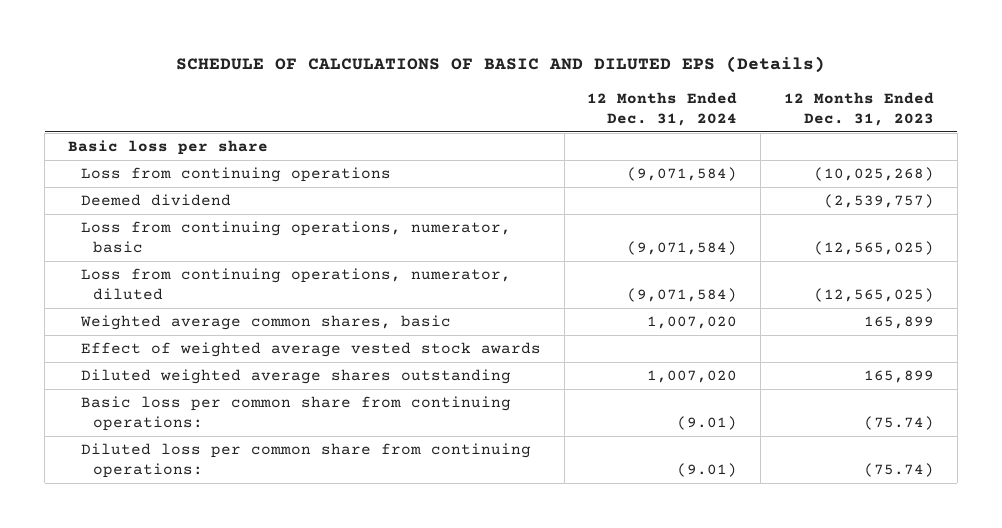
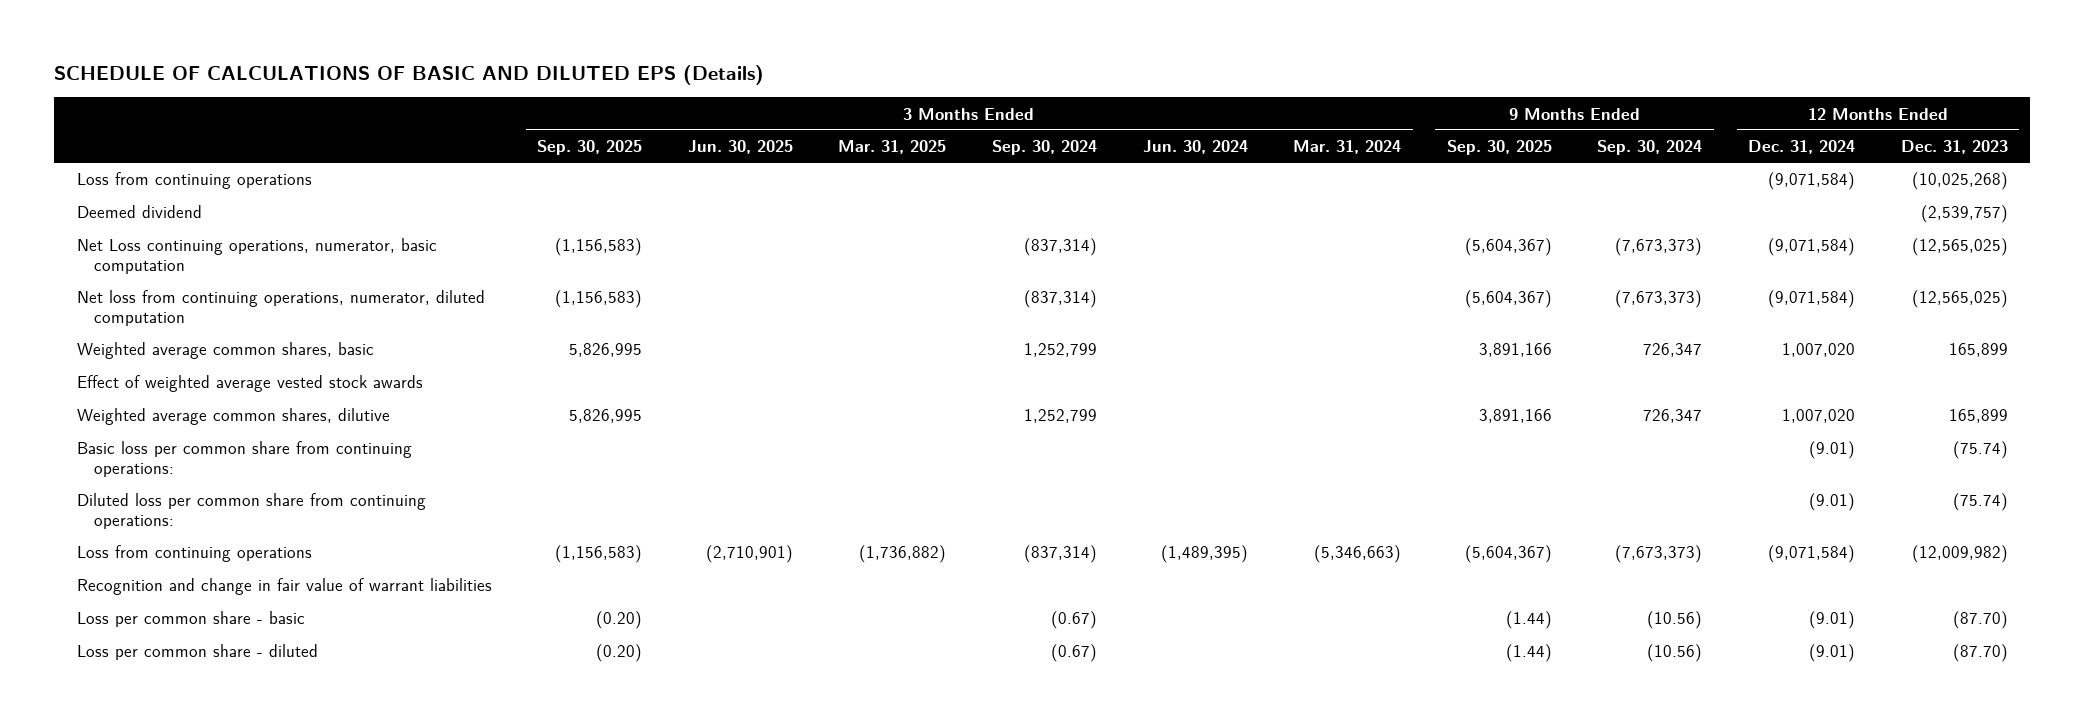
- | 12 Months Ended Dec. 31, 2024 | 12 Months Ended Dec. 31, 2023
+ | 3 Months Ended Sep. 30, 2025 | 3 Months Ended Jun. 30, 2025 | 3 Months Ended Mar. 31, 2025 | 3 Months Ended Sep. 30, 2024 | 3 Months Ended Jun. 30, 2024 | 3 Months Ended Mar. 31, 2024 | 9 Months Ended Sep. 30, 2025 | 9 Months Ended Sep. 30, 2024 | 12 Months Ended Dec. 31, 2024 | 12 Months Ended Dec. 31, 2023
- Basic loss per share
- Loss from continuing operations, numerator, basic | (9,071,584) | (12,565,025)
- Loss from continuing operations, numerator, diluted | (9,071,584) | (12,565,025)
+ Net Loss continuing operations, numerator, basic computation | (1,156,583) | | | (837,314) | | | (5,604,367) | (7,673,373) | (9,071,584) | (12,565,025)
+ Net loss from continuing operations, numerator, diluted computation | (1,156,583) | | | (837,314) | | | (5,604,367) | (7,673,373) | (9,071,584) | (12,565,025)
- Diluted weighted average shares outstanding | 1,007,020 | 165,899
+ Weighted average common shares, dilutive | 5,826,995 | | | 1,252,799 | | | 3,891,166 | 726,347 | 1,007,020 | 165,899
+ Loss from continuing operations | (1,156,583) | (2,710,901) | (1,736,882) | (837,314) | (1,489,395) | (5,346,663) | (5,604,367) | (7,673,373) | (9,071,584) | (12,009,982)
+ Recognition and change in fair value of warrant liabilities
+ Loss per common share - basic | (0.20) | | | (0.67) | | | (1.44) | (10.56) | (9.01) | (87.70)
+ Loss per common share - diluted | (0.20) | | | (0.67) | | | (1.44) | (10.56) | (9.01) | (87.70)

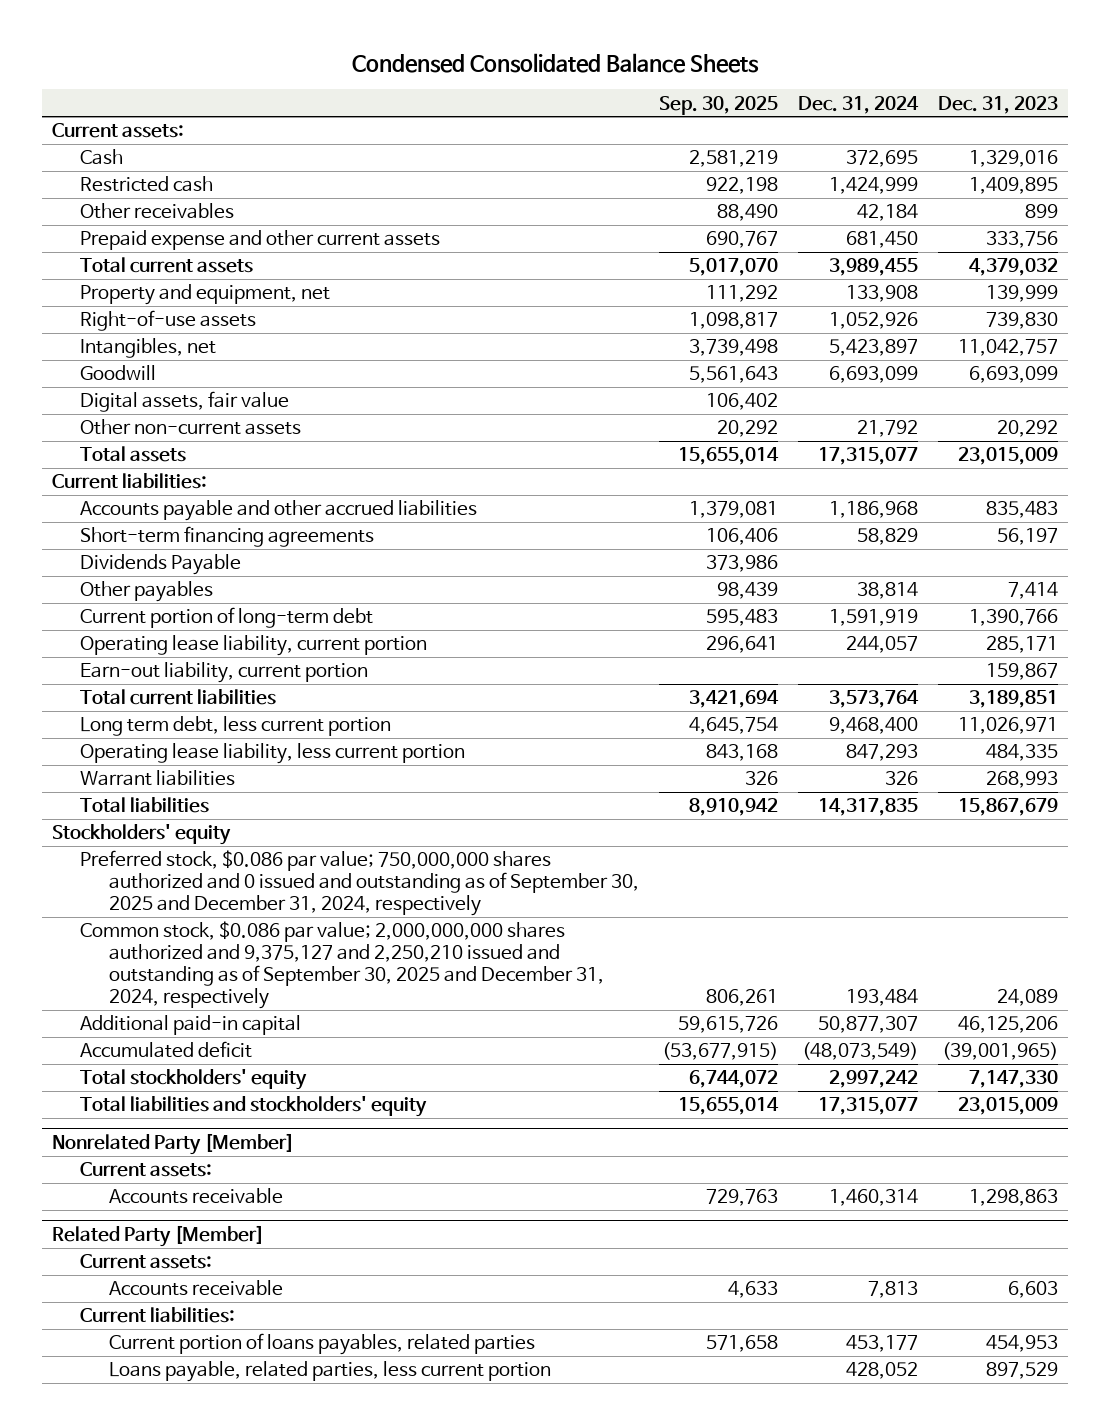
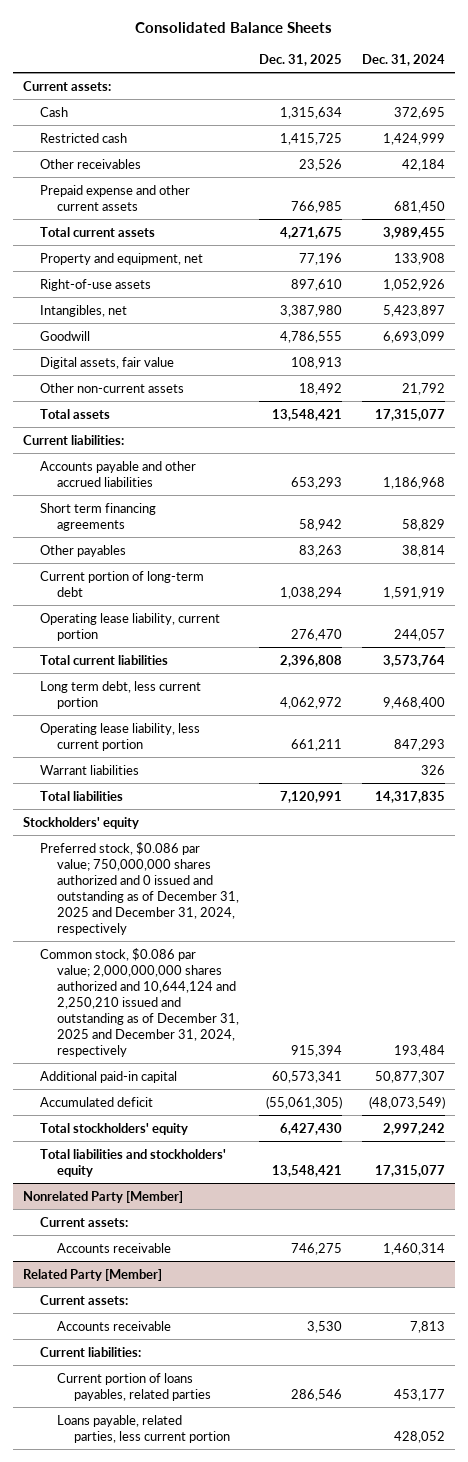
- Condensed Consolidated Balance Sheets
+ Consolidated Balance Sheets
- | Sep. 30, 2025 | Dec. 31, 2024 | Dec. 31, 2023
+ | Dec. 31, 2025 | Dec. 31, 2024
- Short-term financing agreements | 106,406 | 58,829 | 56,197
- Dividends Payable | 373,986 | |
+ Short term financing agreements | 58,942 | 58,829
- Earn-out liability, current portion | | | 159,867
- Preferred stock, $0.086 par value; 750,000,000 shares authorized and 0 issued and outstanding as of September 30, 2025 and December 31, 2024, respectively
- Common stock, $0.086 par value; 2,000,000,000 shares authorized and 9,375,127 and 2,250,210 issued and outstanding as of September 30, 2025 and December 31, 2024, respectively | 806,261 | 193,484 | 24,089
+ Preferred stock, $0.086 par value; 750,000,000 shares authorized and 0 issued and outstanding as of December 31, 2025 and December 31, 2024, respectively
+ Common stock, $0.086 par value; 2,000,000,000 shares authorized and 10,644,124 and 2,250,210 issued and outstanding as of December 31, 2025 and December 31, 2024, respectively | 915,394 | 193,484

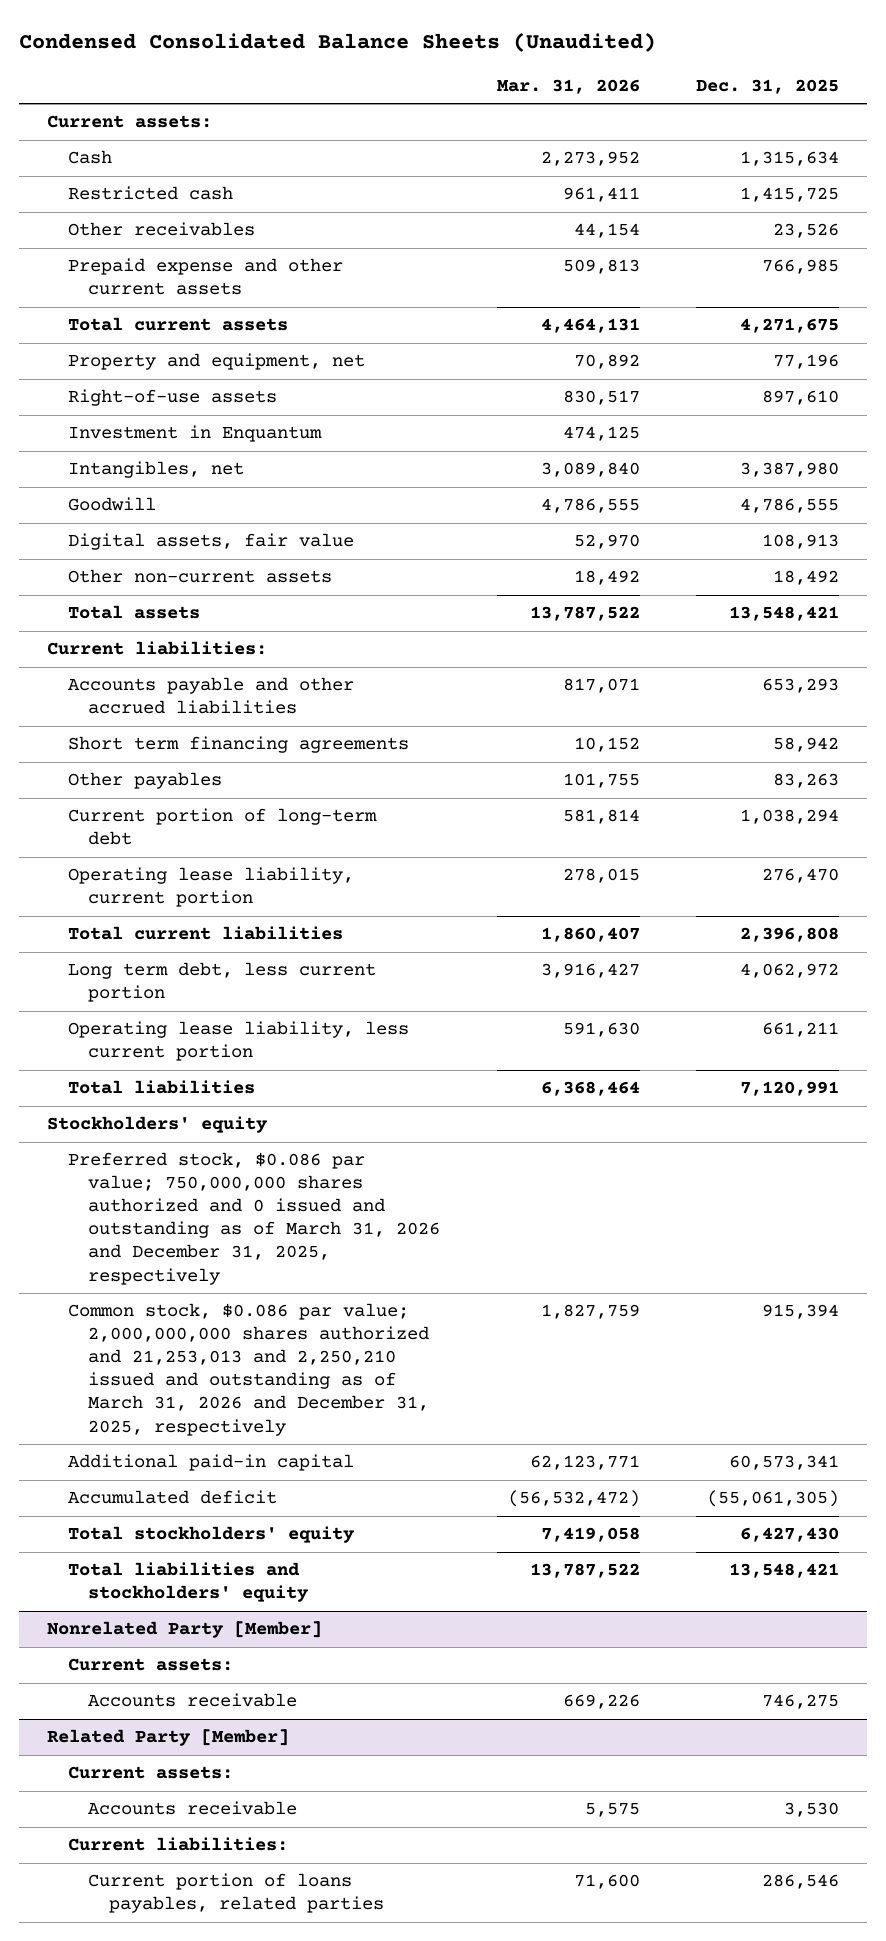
- Consolidated Balance Sheets
+ Condensed Consolidated Balance Sheets (Unaudited)
- | Dec. 31, 2025 | Dec. 31, 2024
+ | Mar. 31, 2026 | Dec. 31, 2025
+ Investment in Enquantum | 474,125 |
- Warrant liabilities | | 326
- Preferred stock, $0.086 par value; 750,000,000 shares authorized and 0 issued and outstanding as of December 31, 2025 and December 31, 2024, respectively
- Common stock, $0.086 par value; 2,000,000,000 shares authorized and 10,644,124 and 2,250,210 issued and outstanding as of December 31, 2025 and December 31, 2024, respectively | 915,394 | 193,484
+ Preferred stock, $0.086 par value; 750,000,000 shares authorized and 0 issued and outstanding as of March 31, 2026 and December 31, 2025, respectively
+ Common stock, $0.086 par value; 2,000,000,000 shares authorized and 21,253,013 and 2,250,210 issued and outstanding as of March 31, 2026 and December 31, 2025, respectively | 1,827,759 | 915,394
@ Related Party [Member]
- Loans payable, related parties, less current portion | | 428,052

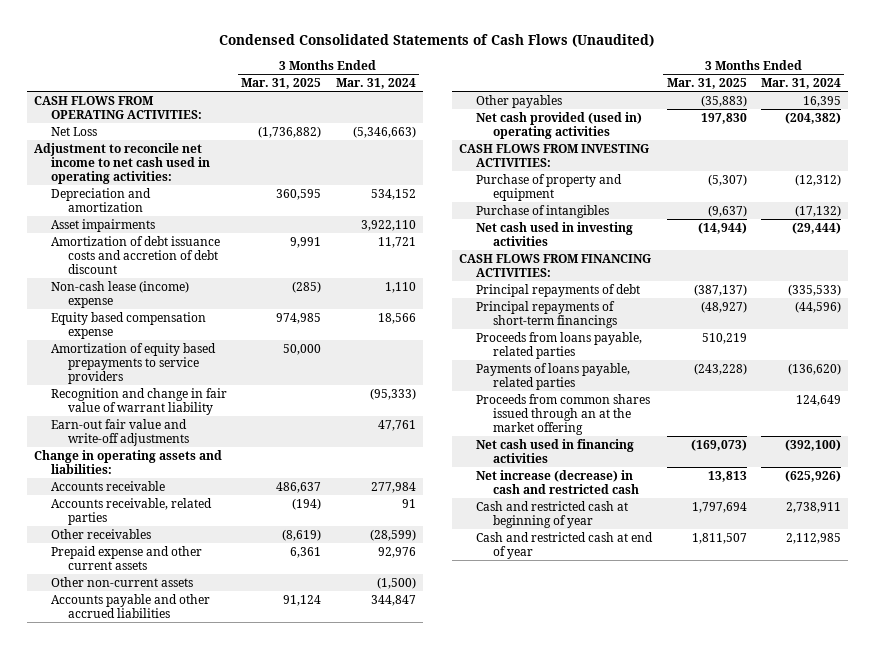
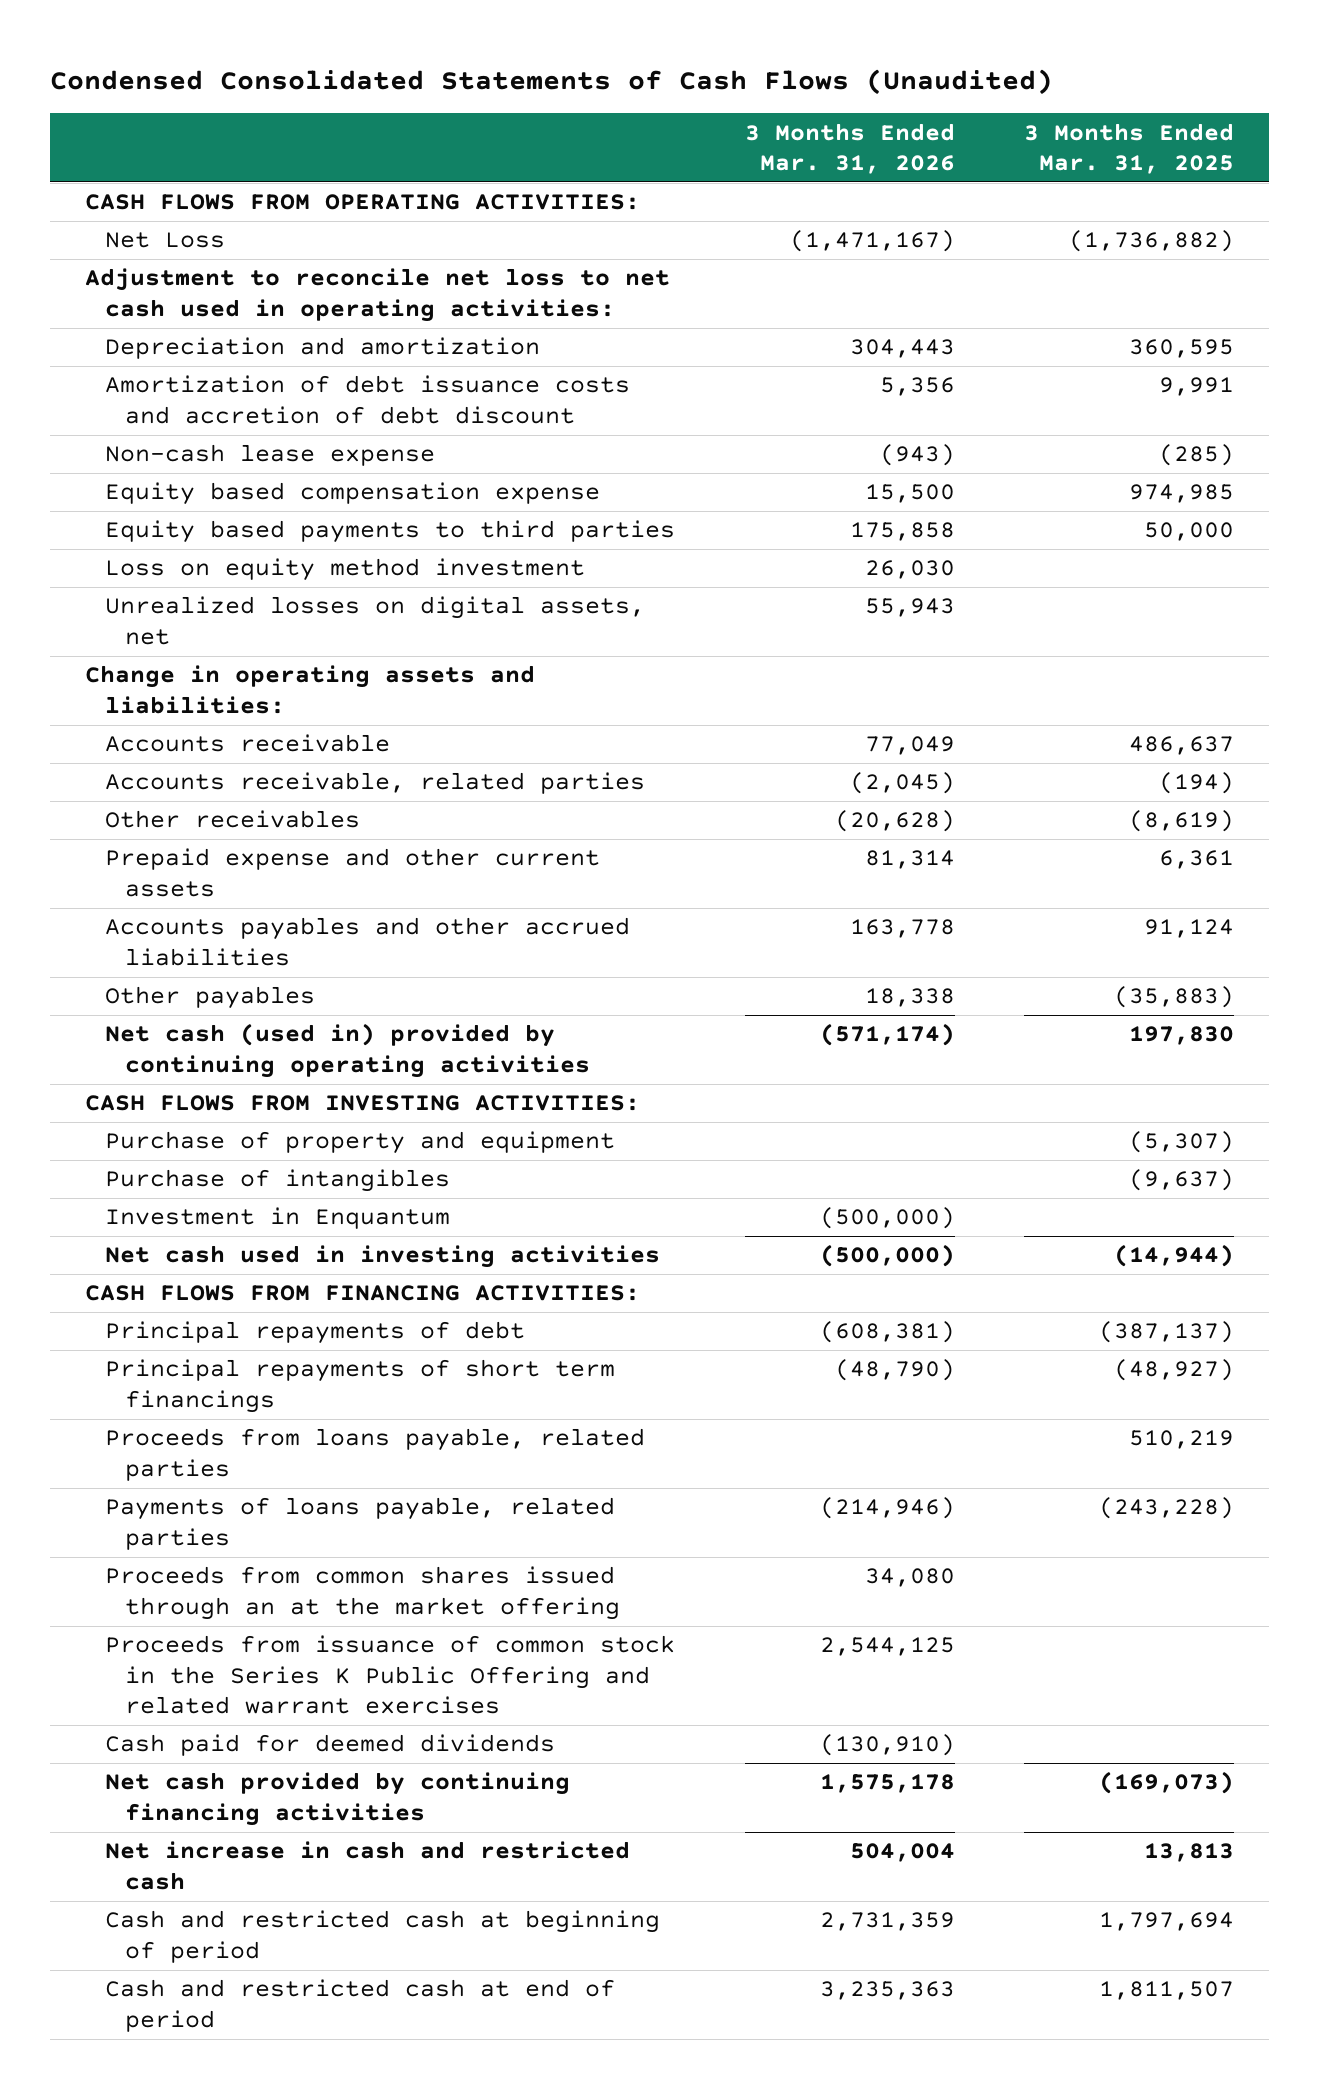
- | 3 Months Ended Mar. 31, 2025 | 3 Months Ended Mar. 31, 2024
+ | 3 Months Ended Mar. 31, 2026 | 3 Months Ended Mar. 31, 2025
- Adjustment to reconcile net income to net cash used in operating activities:
+ Adjustment to reconcile net loss to net cash used in operating activities:
- Asset impairments | | 3,922,110
- Non-cash lease (income) expense | (285) | 1,110
+ Non-cash lease expense | (943) | (285)
- Amortization of equity based prepayments to service providers | 50,000 |
- Recognition and change in fair value of warrant liability | | (95,333)
- Earn-out fair value and write-off adjustments | | 47,761
+ Equity based payments to third parties | 175,858 | 50,000
+ Loss on equity method investment | 26,030 |
+ Unrealized losses on digital assets, net | 55,943 |
- Other non-current assets | | (1,500)
- Accounts payable and other accrued liabilities | 91,124 | 344,847
+ Accounts payables and other accrued liabilities | 163,778 | 91,124
- Net cash provided (used in) operating activities | 197,830 | (204,382)
+ Net cash (used in) provided by continuing operating activities | (571,174) | 197,830
+ Investment in Enquantum | (500,000) |
- Principal repayments of short-term financings | (48,927) | (44,596)
+ Principal repayments of short term financings | (48,790) | (48,927)
- Net cash used in financing activities | (169,073) | (392,100)
- Net increase (decrease) in cash and restricted cash | 13,813 | (625,926)
- Cash and restricted cash at beginning of year | 1,797,694 | 2,738,911
- Cash and restricted cash at end of year | 1,811,507 | 2,112,985
+ Proceeds from issuance of common stock in the Series K Public Offering and related warrant exercises | 2,544,125 |
+ Cash paid for deemed dividends | (130,910) |
+ Net cash provided by continuing financing activities | 1,575,178 | (169,073)
+ Net increase in cash and restricted cash | 504,004 | 13,813
+ Cash and restricted cash at beginning of period | 2,731,359 | 1,797,694
+ Cash and restricted cash at end of period | 3,235,363 | 1,811,507

